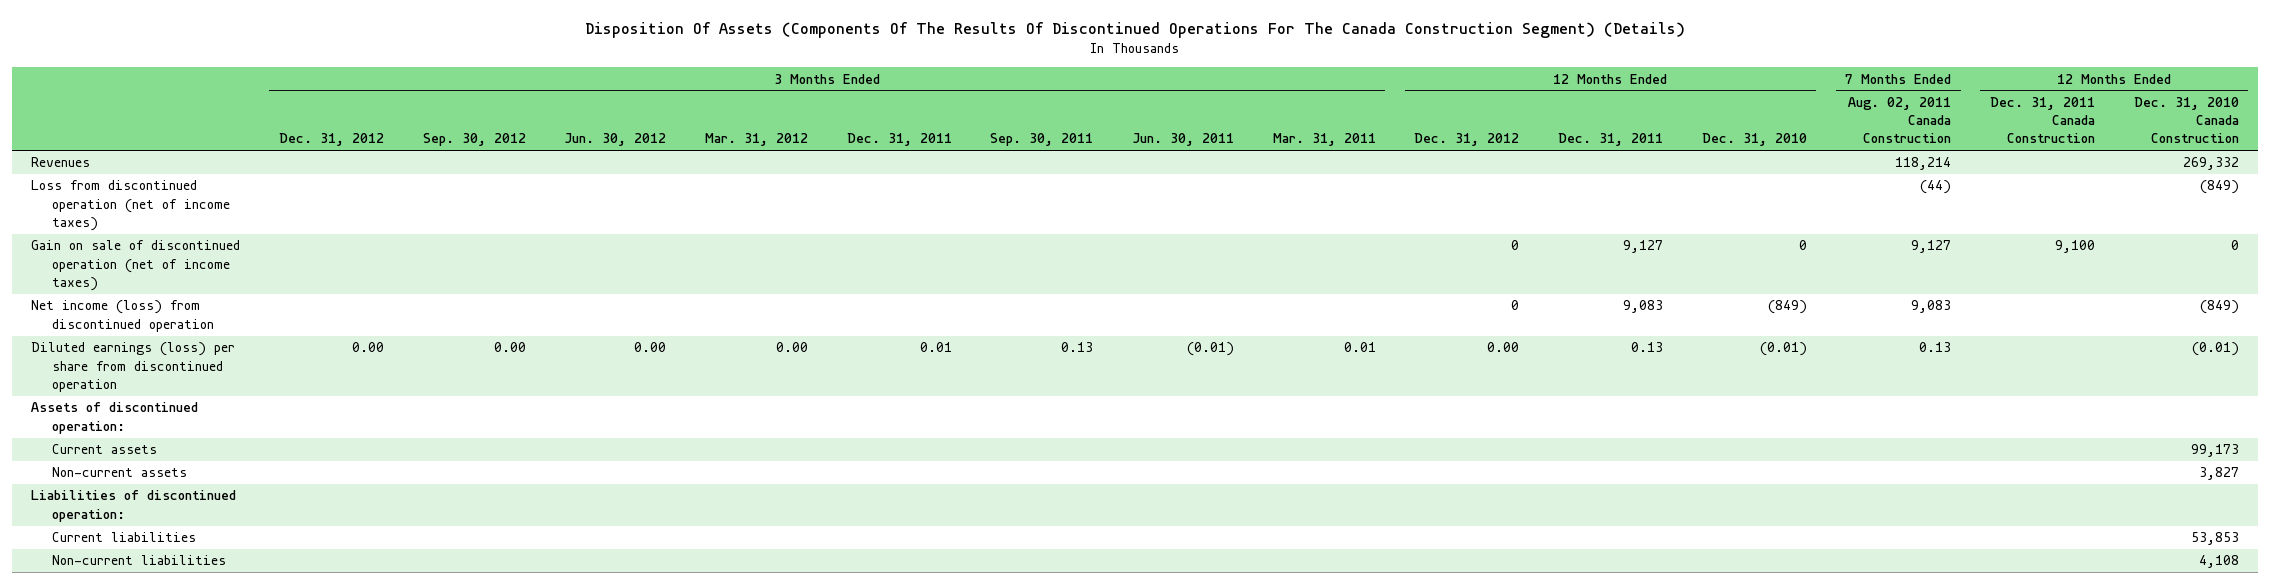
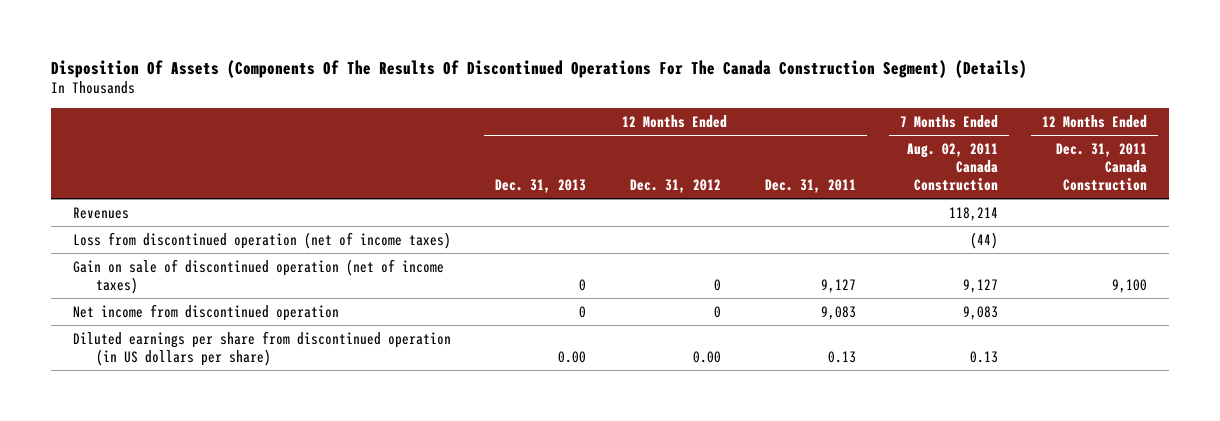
- | 3 Months Ended Dec. 31, 2012 | 3 Months Ended Sep. 30, 2012 | 3 Months Ended Jun. 30, 2012 | 3 Months Ended Mar. 31, 2012 | 3 Months Ended Dec. 31, 2011 | 3 Months Ended Sep. 30, 2011 | 3 Months Ended Jun. 30, 2011 | 3 Months Ended Mar. 31, 2011 | 12 Months Ended Dec. 31, 2012 | 12 Months Ended Dec. 31, 2011 | 12 Months Ended Dec. 31, 2010 | 7 Months Ended Aug. 02, 2011 Canada Construction | 12 Months Ended Dec. 31, 2011 Canada Construction | 12 Months Ended Dec. 31, 2010 Canada Construction
+ | 12 Months Ended Dec. 31, 2013 | 12 Months Ended Dec. 31, 2012 | 12 Months Ended Dec. 31, 2011 | 7 Months Ended Aug. 02, 2011 Canada Construction | 12 Months Ended Dec. 31, 2011 Canada Construction
- Net income (loss) from discontinued operation | | | | | | | | | 0 | 9,083 | (849) | 9,083 | | (849)
- Diluted earnings (loss) per share from discontinued operation | 0.00 | 0.00 | 0.00 | 0.00 | 0.01 | 0.13 | (0.01) | 0.01 | 0.00 | 0.13 | (0.01) | 0.13 | | (0.01)
- Assets of discontinued operation:
- Current assets | | | | | | | | | | | | | | 99,173
- Non-current assets | | | | | | | | | | | | | | 3,827
- Liabilities of discontinued operation:
- Current liabilities | | | | | | | | | | | | | | 53,853
- Non-current liabilities | | | | | | | | | | | | | | 4,108
+ Net income from discontinued operation | 0 | 0 | 9,083 | 9,083 |
+ Diluted earnings per share from discontinued operation (in US dollars per share) | 0.00 | 0.00 | 0.13 | 0.13 |

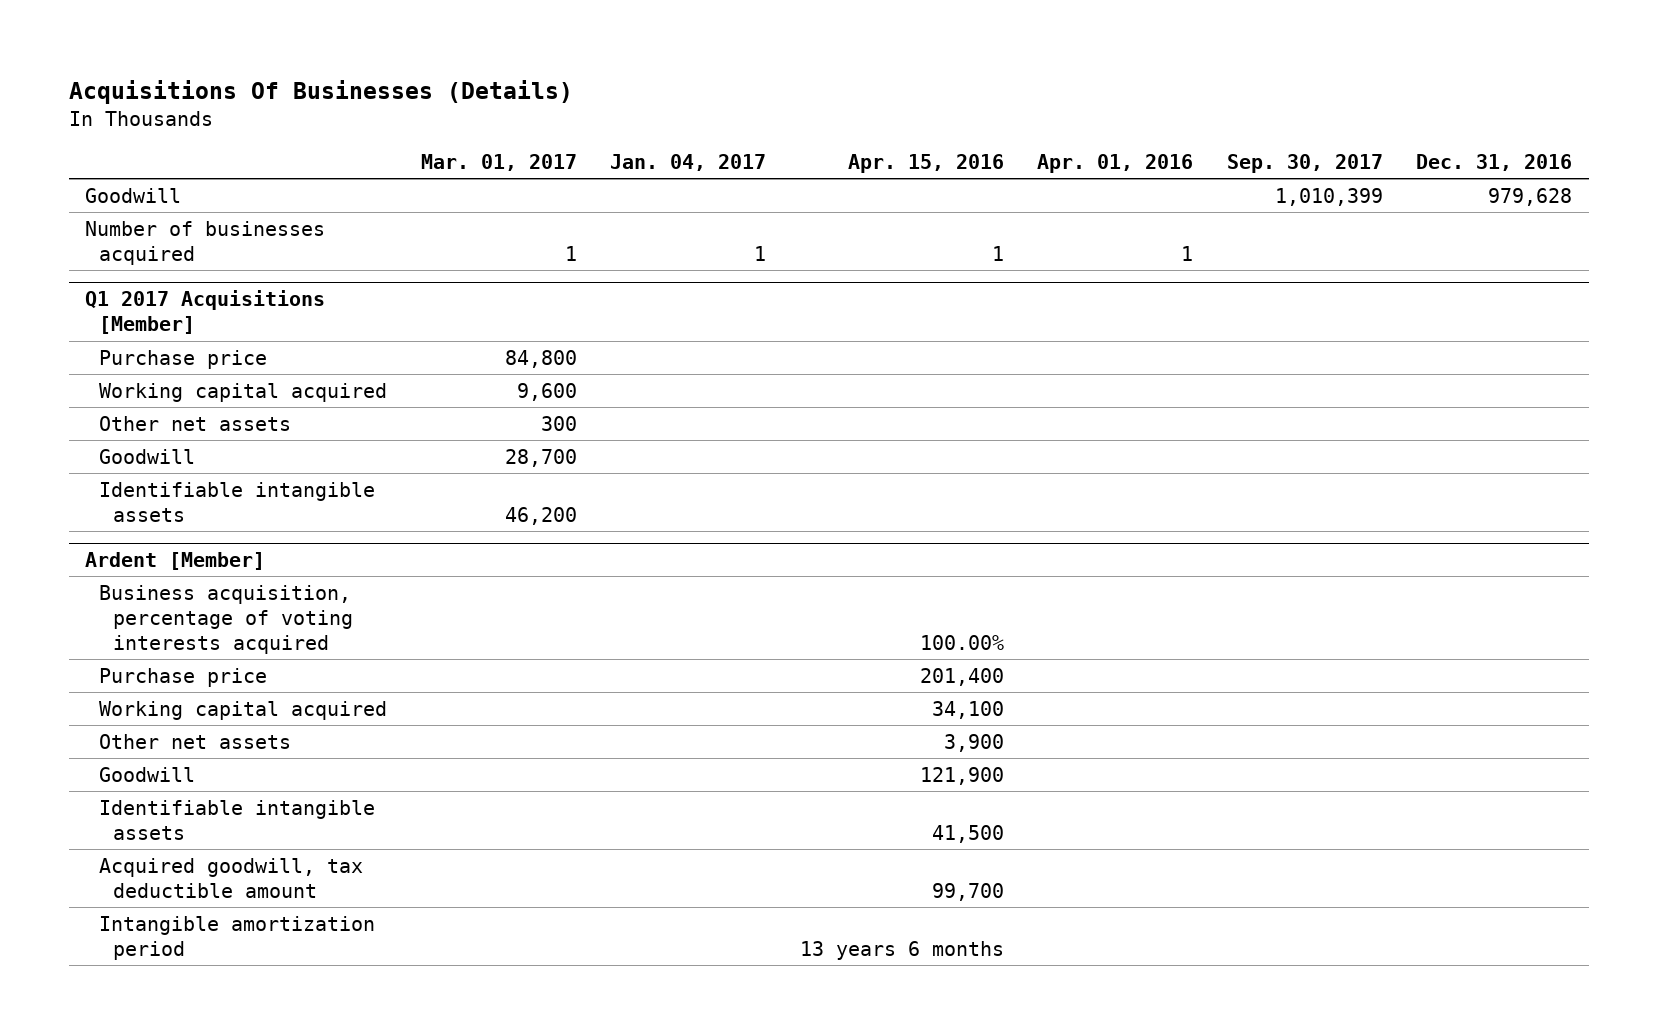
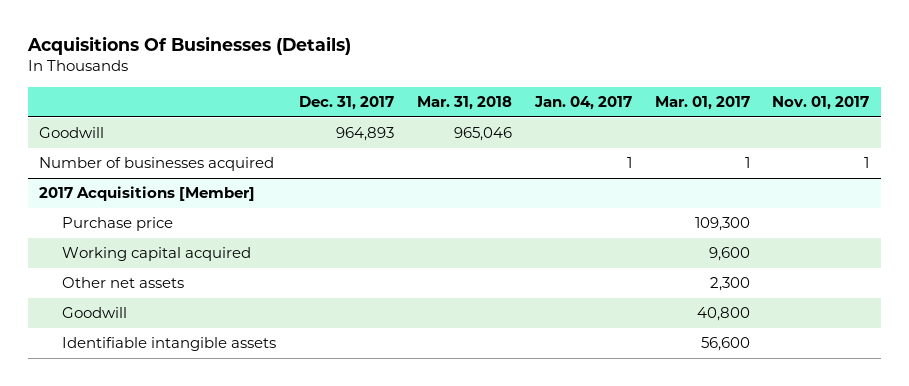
- | Mar. 01, 2017 | Jan. 04, 2017 | Apr. 15, 2016 | Apr. 01, 2016 | Sep. 30, 2017 | Dec. 31, 2016
+ | Dec. 31, 2017 | Mar. 31, 2018 | Jan. 04, 2017 | Mar. 01, 2017 | Nov. 01, 2017
- Q1 2017 Acquisitions [Member]
- Purchase price | 84,800 | | | | |
+ 2017 Acquisitions [Member]
+ Purchase price | | | | 109,300 |
- Other net assets | 300 | | | | |
- Goodwill | 28,700 | | | | |
- Identifiable intangible assets | 46,200 | | | | |
- Ardent [Member]
- Business acquisition, percentage of voting interests acquired | | | 100.00% | | |
- Purchase price | | | 201,400 | | |
- Working capital acquired | | | 34,100 | | |
- Other net assets | | | 3,900 | | |
- Goodwill | | | 121,900 | | |
- Identifiable intangible assets | | | 41,500 | | |
- Acquired goodwill, tax deductible amount | | | 99,700 | | |
- Intangible amortization period | | | 13 years 6 months | | |
+ Other net assets | | | | 2,300 |
+ Goodwill | | | | 40,800 |
+ Identifiable intangible assets | | | | 56,600 |

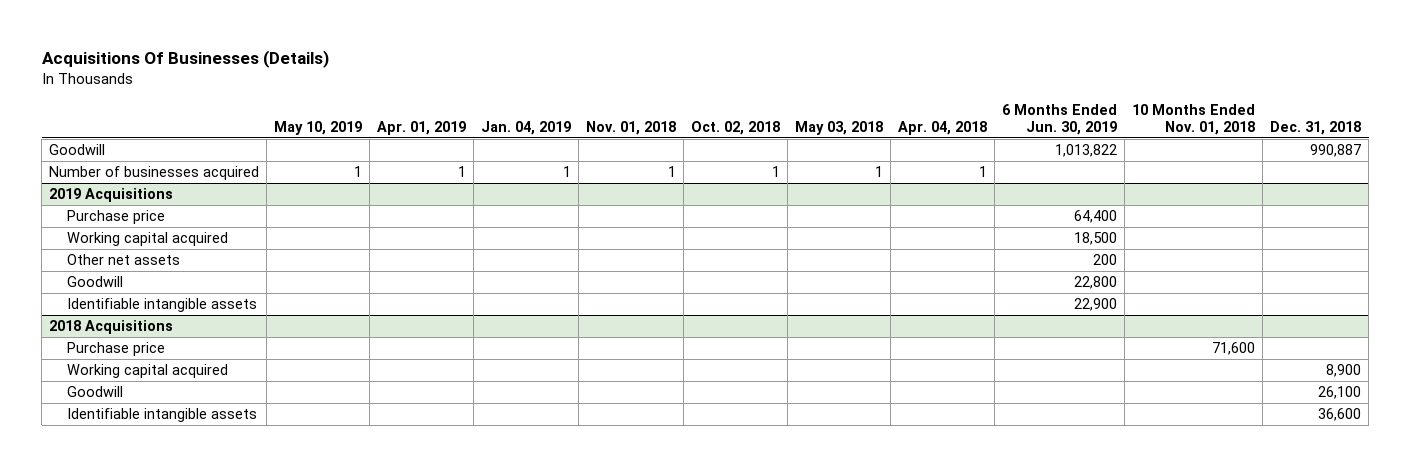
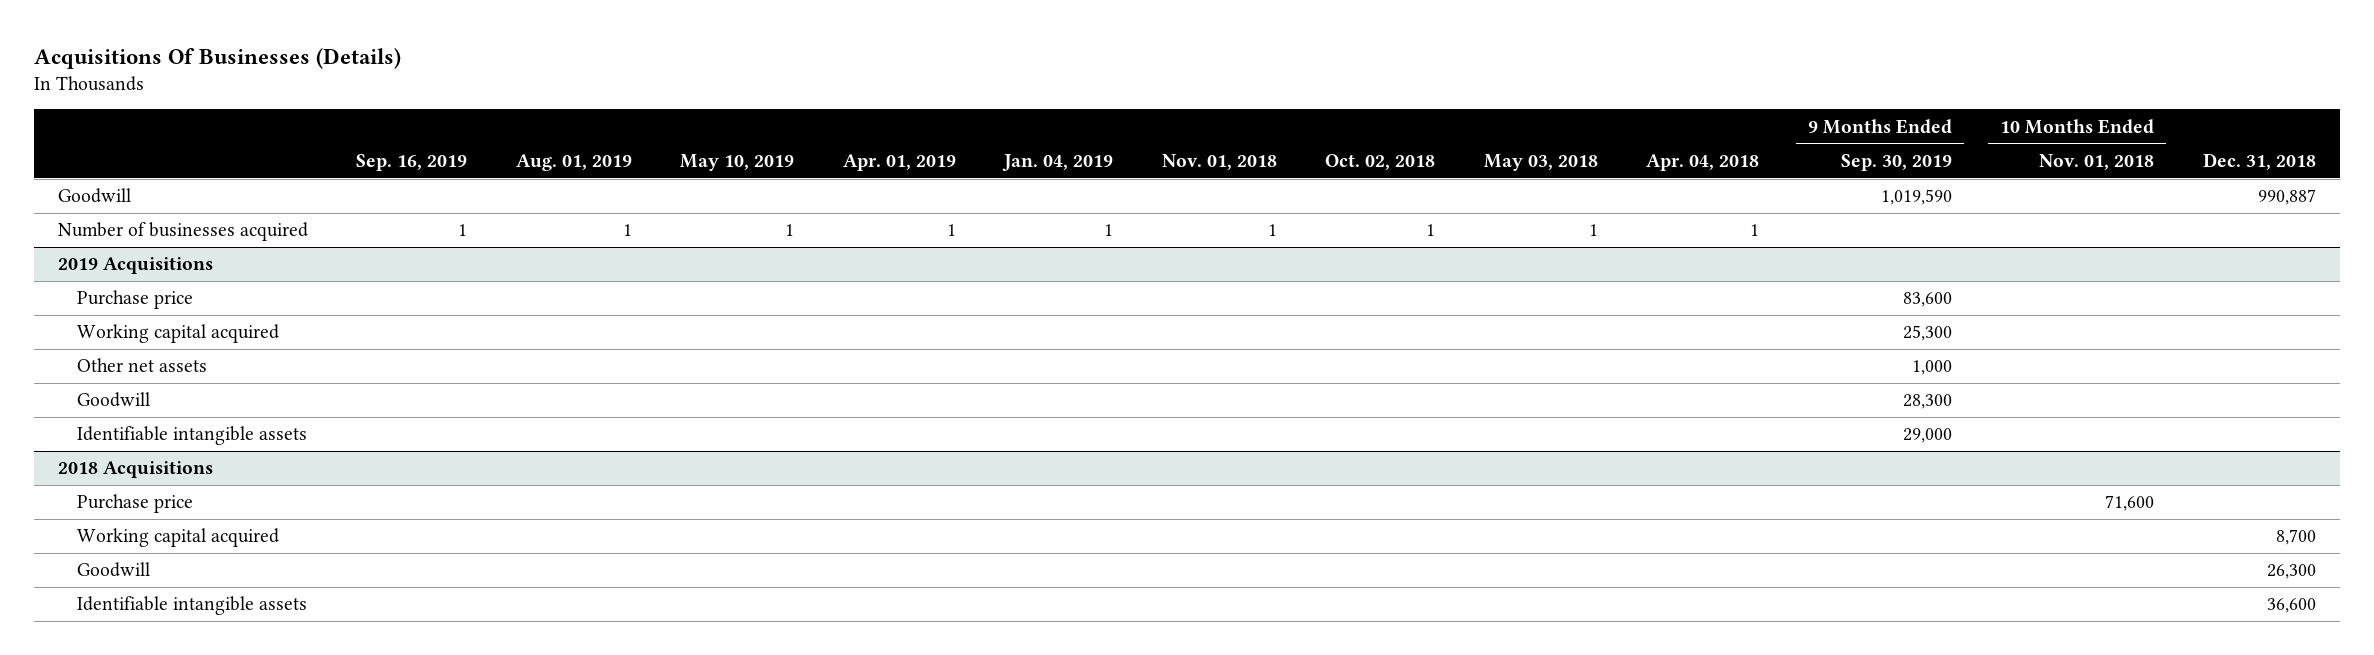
- | May 10, 2019 | Apr. 01, 2019 | Jan. 04, 2019 | Nov. 01, 2018 | Oct. 02, 2018 | May 03, 2018 | Apr. 04, 2018 | 6 Months Ended Jun. 30, 2019 | 10 Months Ended Nov. 01, 2018 | Dec. 31, 2018
+ | Sep. 16, 2019 | Aug. 01, 2019 | May 10, 2019 | Apr. 01, 2019 | Jan. 04, 2019 | Nov. 01, 2018 | Oct. 02, 2018 | May 03, 2018 | Apr. 04, 2018 | 9 Months Ended Sep. 30, 2019 | 10 Months Ended Nov. 01, 2018 | Dec. 31, 2018
@ 2018 Acquisitions
- Working capital acquired | | | | | | | | | | 8,900
- Goodwill | | | | | | | | | | 26,100
+ Working capital acquired | | | | | | | | | | | | 8,700
+ Goodwill | | | | | | | | | | | | 26,300

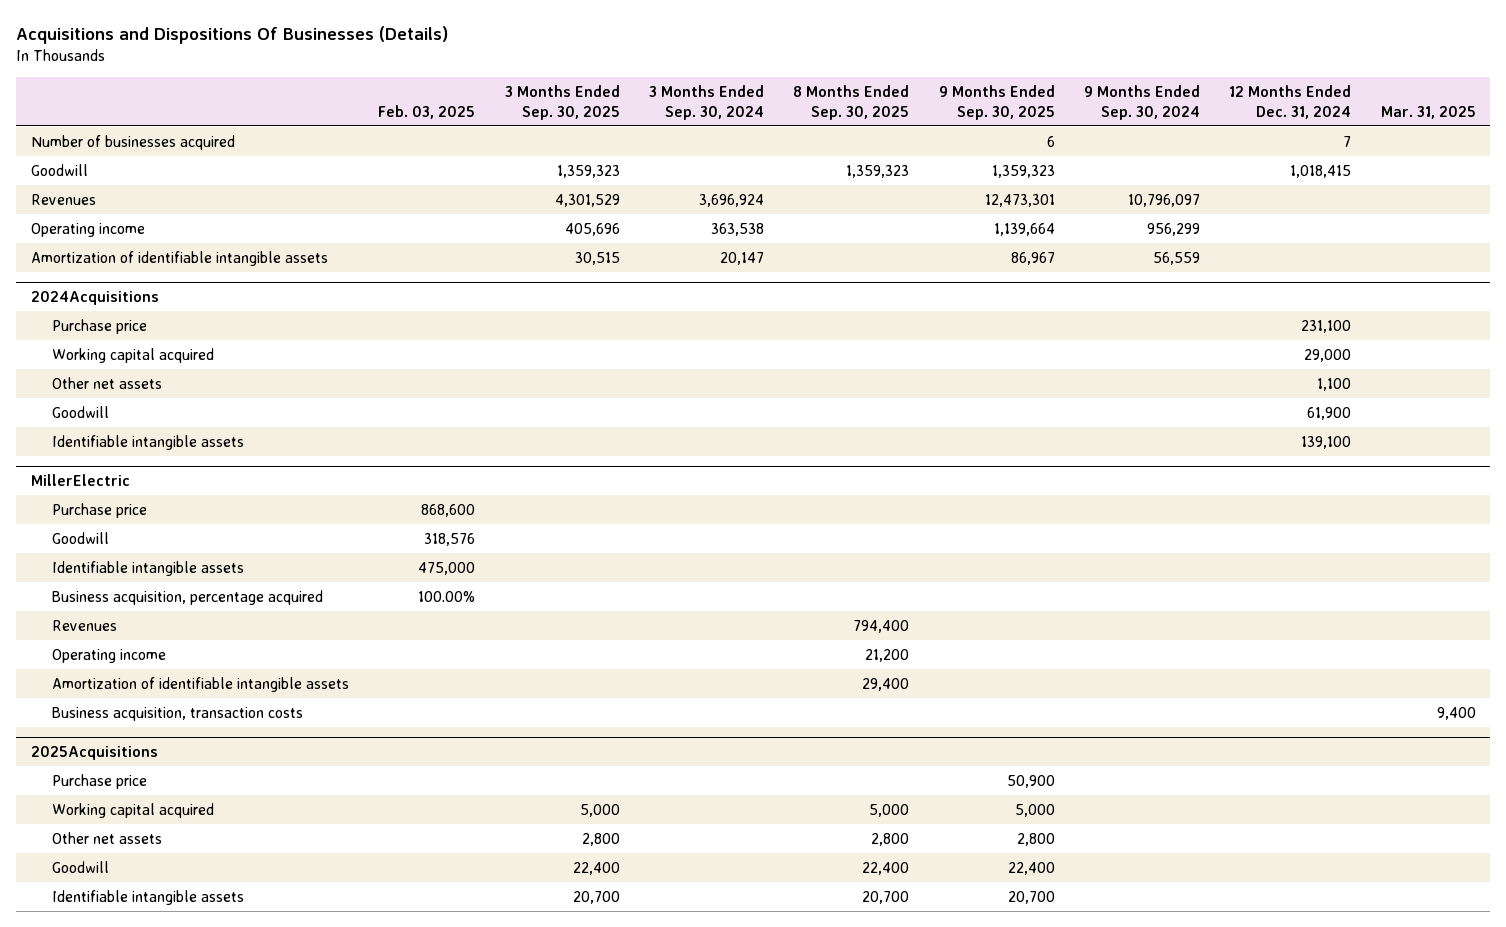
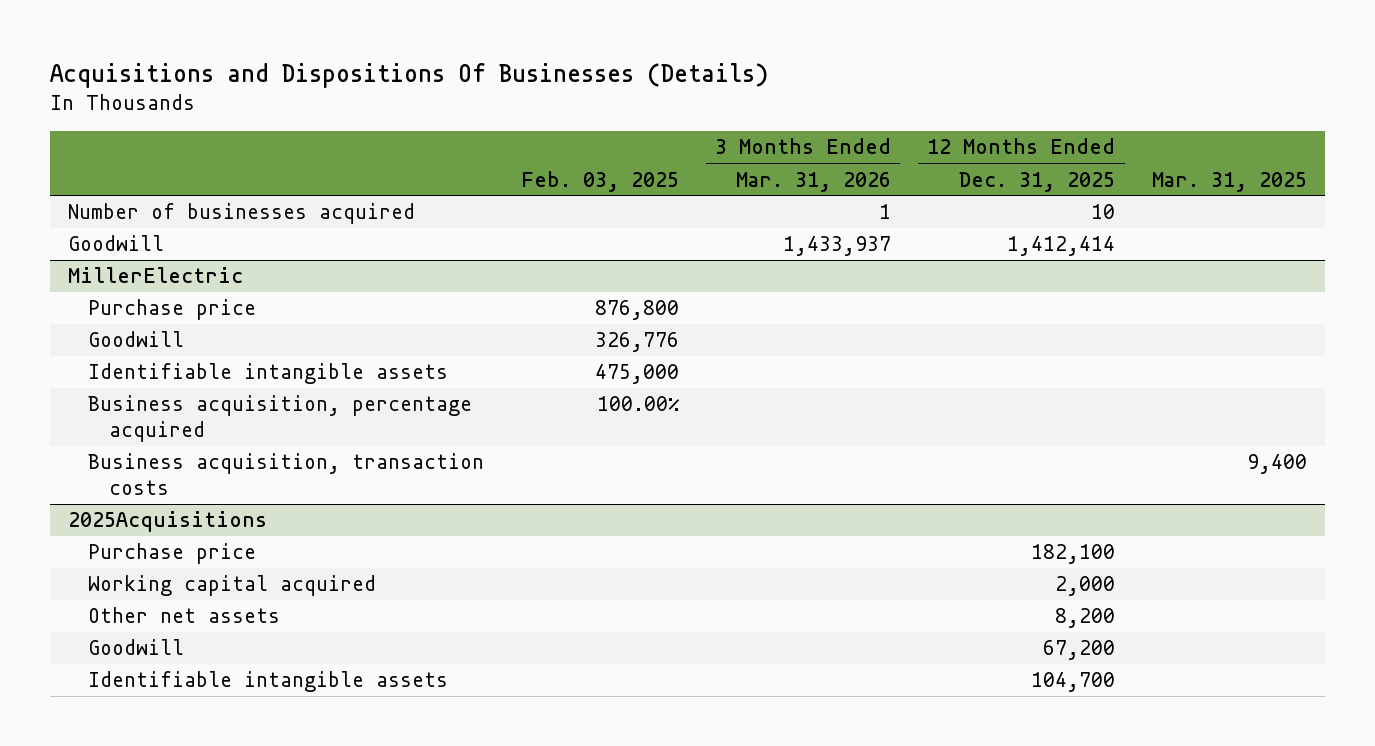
- | Feb. 03, 2025 | 3 Months Ended Sep. 30, 2025 | 3 Months Ended Sep. 30, 2024 | 8 Months Ended Sep. 30, 2025 | 9 Months Ended Sep. 30, 2025 | 9 Months Ended Sep. 30, 2024 | 12 Months Ended Dec. 31, 2024 | Mar. 31, 2025
+ | Feb. 03, 2025 | 3 Months Ended Mar. 31, 2026 | 12 Months Ended Dec. 31, 2025 | Mar. 31, 2025
- Revenues | | 4,301,529 | 3,696,924 | | 12,473,301 | 10,796,097 | |
- Operating income | | 405,696 | 363,538 | | 1,139,664 | 956,299 | |
- Amortization of identifiable intangible assets | | 30,515 | 20,147 | | 86,967 | 56,559 | |
- 2024Acquisitions
- Purchase price | | | | | | | 231,100 |
- Working capital acquired | | | | | | | 29,000 |
- Other net assets | | | | | | | 1,100 |
- Goodwill | | | | | | | 61,900 |
- Identifiable intangible assets | | | | | | | 139,100 |
@ MillerElectric
- Purchase price | 868,600 | | | | | | |
- Goodwill | 318,576 | | | | | | |
+ Purchase price | 876,800 | | |
+ Goodwill | 326,776 | | |
- Revenues | | | | 794,400 | | | |
- Operating income | | | | 21,200 | | | |
- Amortization of identifiable intangible assets | | | | 29,400 | | | |

